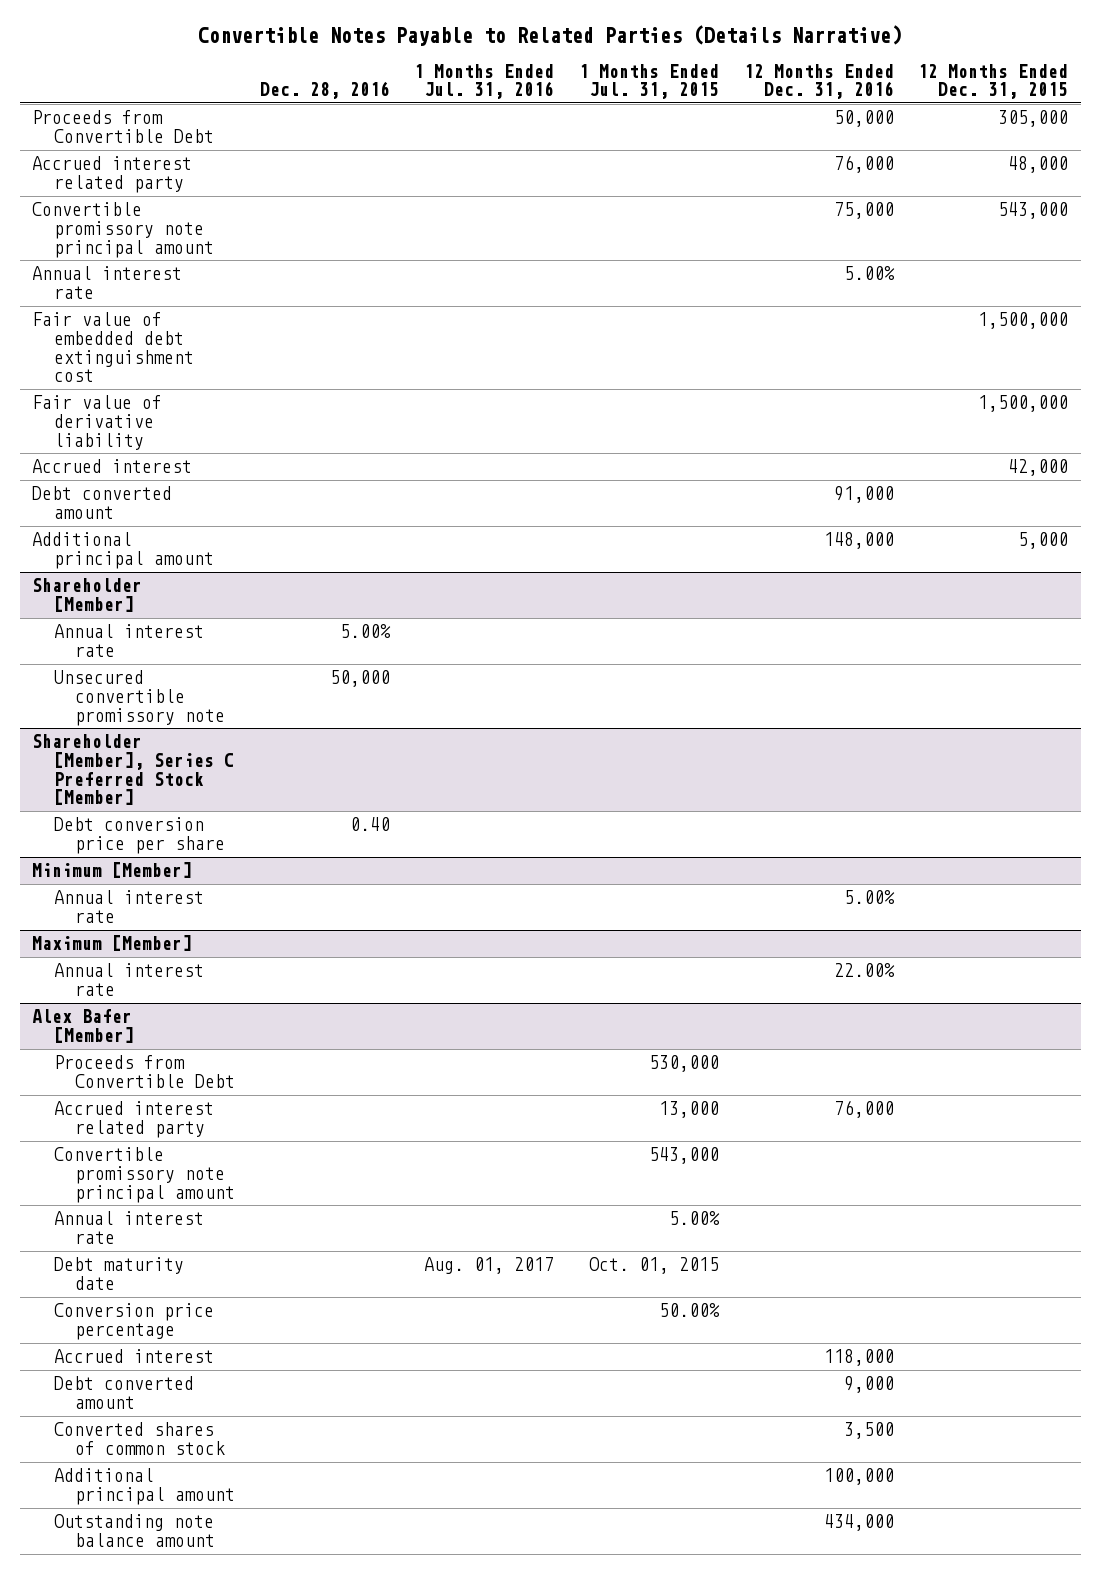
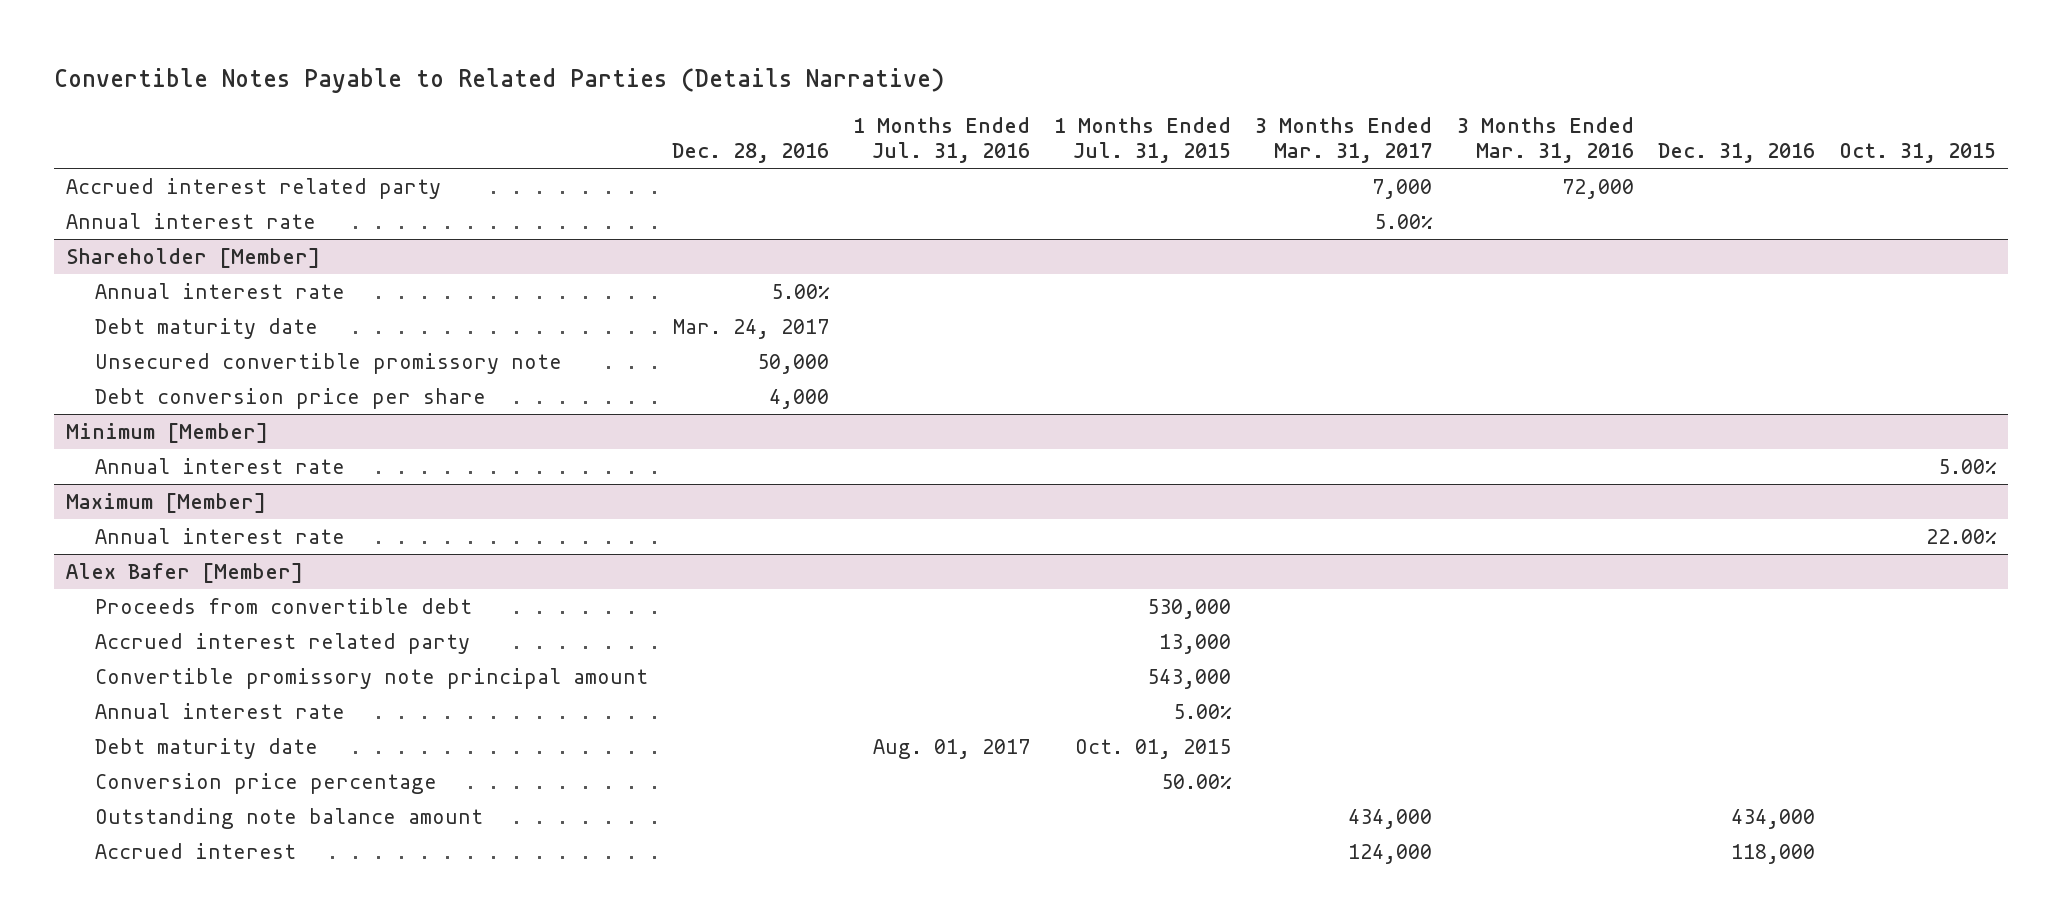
- | Dec. 28, 2016 | 1 Months Ended Jul. 31, 2016 | 1 Months Ended Jul. 31, 2015 | 12 Months Ended Dec. 31, 2016 | 12 Months Ended Dec. 31, 2015
+ | Dec. 28, 2016 | 1 Months Ended Jul. 31, 2016 | 1 Months Ended Jul. 31, 2015 | 3 Months Ended Mar. 31, 2017 | 3 Months Ended Mar. 31, 2016 | Dec. 31, 2016 | Oct. 31, 2015
- Proceeds from Convertible Debt | | | | 50,000 | 305,000
- Convertible promissory note principal amount | | | | 75,000 | 543,000
- Fair value of embedded debt extinguishment cost | | | | | 1,500,000
- Fair value of derivative liability | | | | | 1,500,000
- Accrued interest | | | | | 42,000
- Debt converted amount | | | | 91,000 |
- Additional principal amount | | | | 148,000 | 5,000
@ Shareholder [Member]
+ Debt maturity date | Mar. 24, 2017 | | | | | |
- Shareholder [Member], Series C Preferred Stock [Member]
- Debt conversion price per share | 0.40 | | | |
@ Shareholder [Member]
+ Debt conversion price per share | 4,000 | | | | | |
@ Alex Bafer [Member]
- Proceeds from Convertible Debt | | | 530,000 | |
+ Proceeds from convertible debt | | | 530,000 | | | |
- Debt converted amount | | | | 9,000 |
- Converted shares of common stock | | | | 3,500 |
- Additional principal amount | | | | 100,000 |
moved down: Accrued interest | | | | 124,000 | | 118,000 |

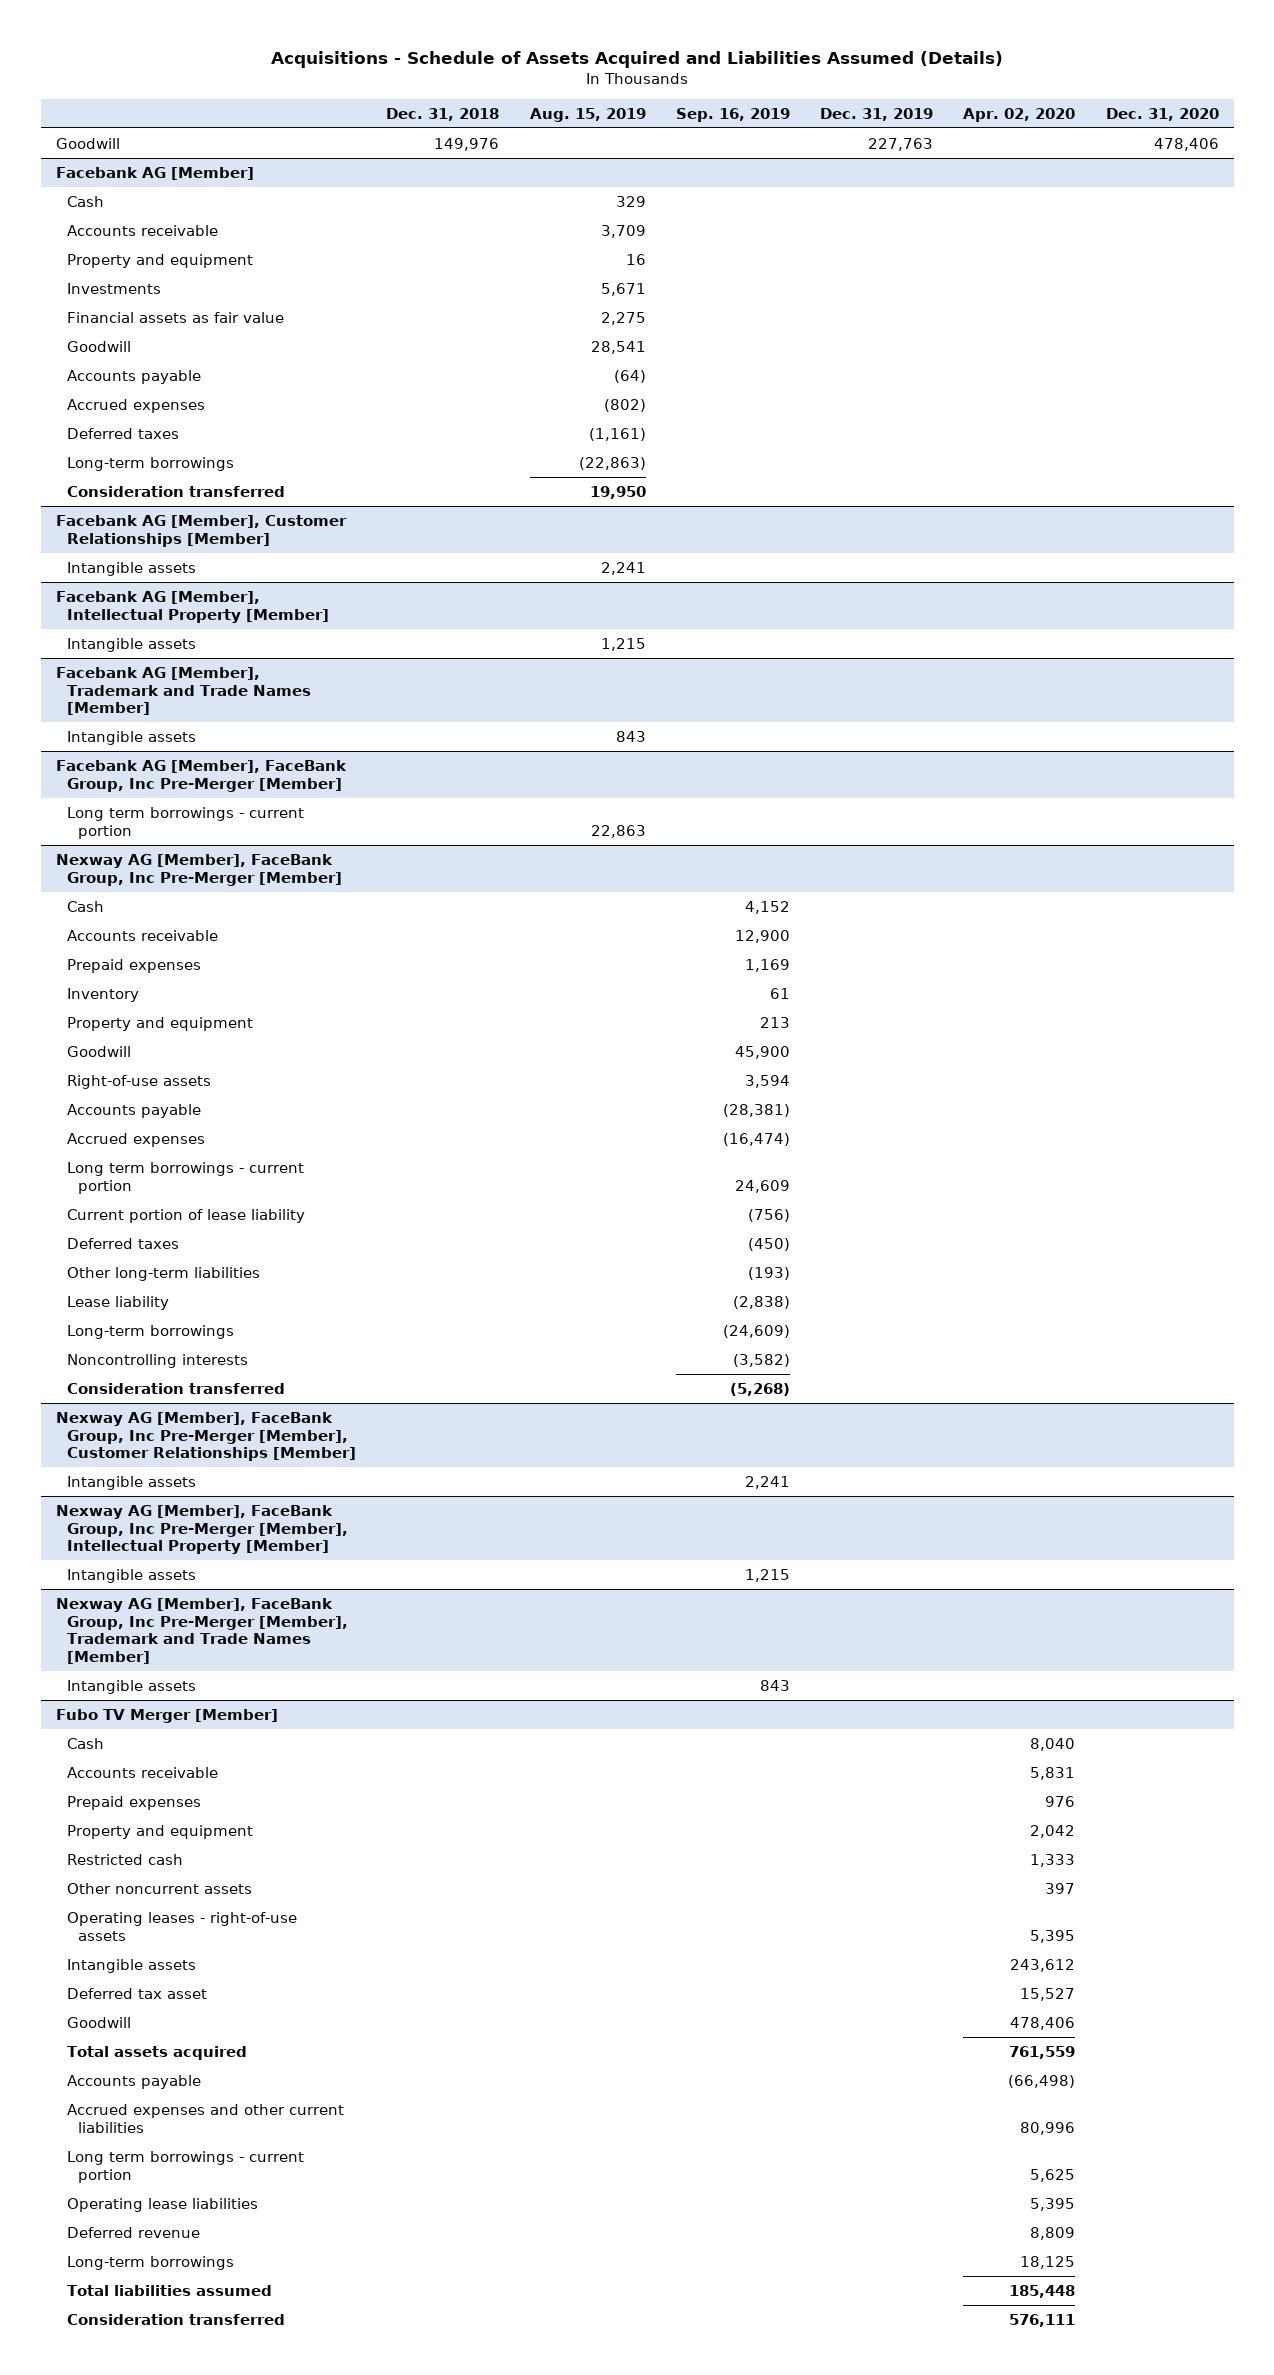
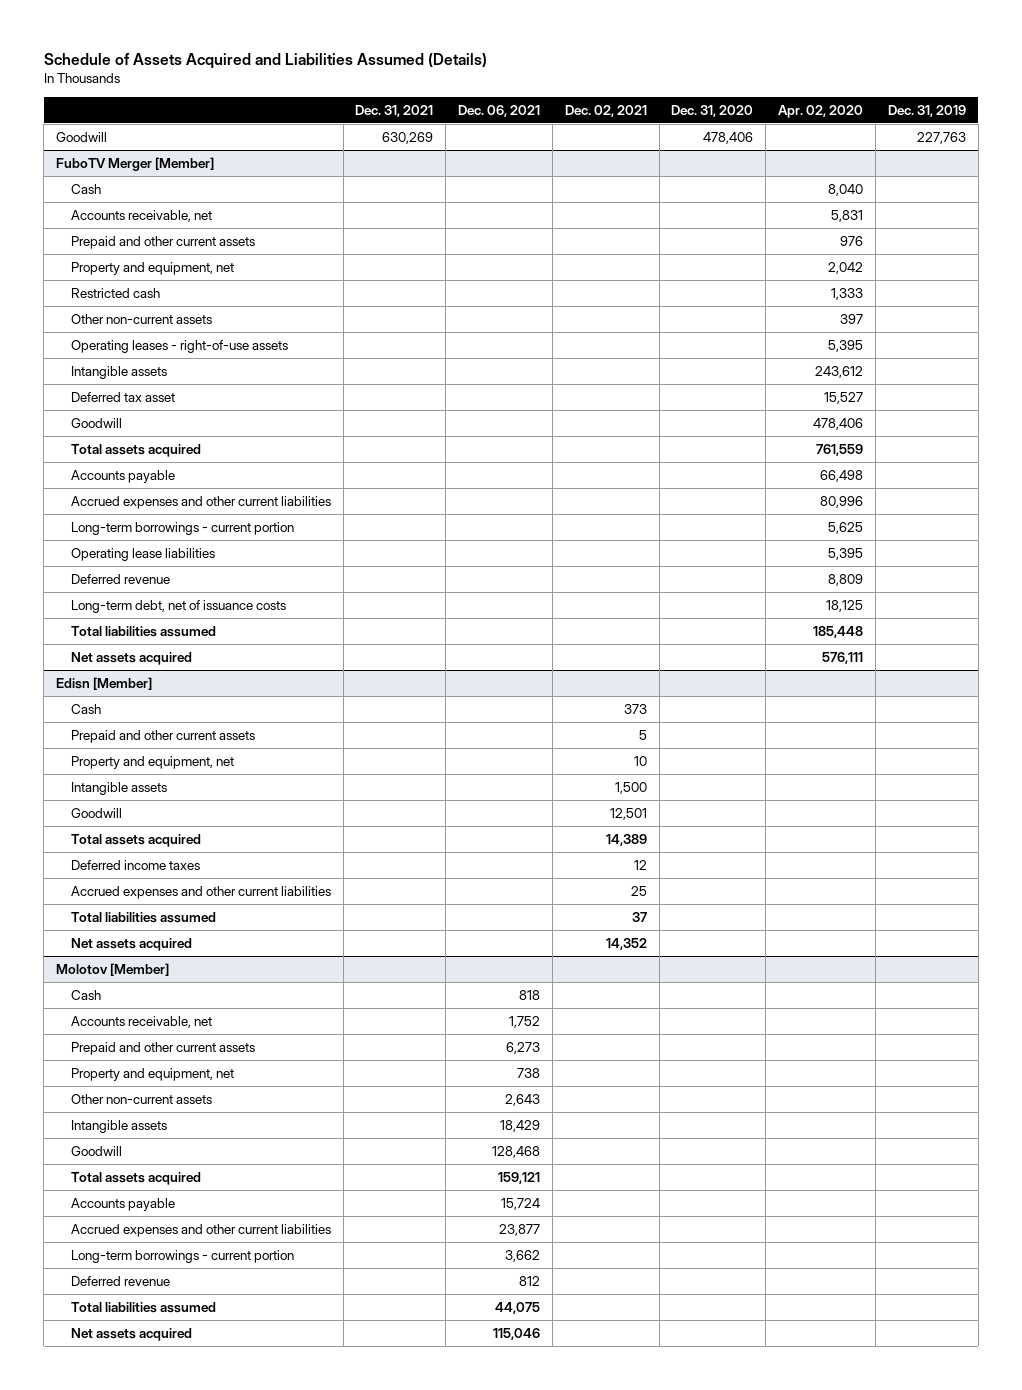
- Acquisitions - Schedule of Assets Acquired and Liabilities Assumed (Details)
+ Schedule of Assets Acquired and Liabilities Assumed (Details)
- | Dec. 31, 2018 | Aug. 15, 2019 | Sep. 16, 2019 | Dec. 31, 2019 | Apr. 02, 2020 | Dec. 31, 2020
+ | Dec. 31, 2021 | Dec. 06, 2021 | Dec. 02, 2021 | Dec. 31, 2020 | Apr. 02, 2020 | Dec. 31, 2019
- Facebank AG [Member]
- Cash | | 329 | | | |
- Accounts receivable | | 3,709 | | | |
- Property and equipment | | 16 | | | |
- Investments | | 5,671 | | | |
- Financial assets as fair value | | 2,275 | | | |
- Goodwill | | 28,541 | | | |
- Accounts payable | | (64) | | | |
- Accrued expenses | | (802) | | | |
- Deferred taxes | | (1,161) | | | |
- Long-term borrowings | | (22,863) | | | |
- Consideration transferred | | 19,950 | | | |
- Facebank AG [Member], Customer Relationships [Member]
- Intangible assets | | 2,241 | | | |
- Facebank AG [Member], Intellectual Property [Member]
- Intangible assets | | 1,215 | | | |
- Facebank AG [Member], Trademark and Trade Names [Member]
- Intangible assets | | 843 | | | |
- Facebank AG [Member], FaceBank Group, Inc Pre-Merger [Member]
- Long term borrowings - current portion | | 22,863 | | | |
- Nexway AG [Member], FaceBank Group, Inc Pre-Merger [Member]
- Cash | | | 4,152 | | |
- Accounts receivable | | | 12,900 | | |
- Prepaid expenses | | | 1,169 | | |
- Inventory | | | 61 | | |
- Property and equipment | | | 213 | | |
- Goodwill | | | 45,900 | | |
- Right-of-use assets | | | 3,594 | | |
- Accounts payable | | | (28,381) | | |
- Accrued expenses | | | (16,474) | | |
- Long term borrowings - current portion | | | 24,609 | | |
- Current portion of lease liability | | | (756) | | |
- Deferred taxes | | | (450) | | |
- Other long-term liabilities | | | (193) | | |
- Lease liability | | | (2,838) | | |
- Long-term borrowings | | | (24,609) | | |
- Noncontrolling interests | | | (3,582) | | |
- Consideration transferred | | | (5,268) | | |
- Nexway AG [Member], FaceBank Group, Inc Pre-Merger [Member], Customer Relationships [Member]
- Intangible assets | | | 2,241 | | |
- Nexway AG [Member], FaceBank Group, Inc Pre-Merger [Member], Intellectual Property [Member]
- Intangible assets | | | 1,215 | | |
- Nexway AG [Member], FaceBank Group, Inc Pre-Merger [Member], Trademark and Trade Names [Member]
- Intangible assets | | | 843 | | |
- Fubo TV Merger [Member]
+ FuboTV Merger [Member]
- Accounts receivable | | | | | 5,831 |
- Prepaid expenses | | | | | 976 |
- Property and equipment | | | | | 2,042 |
+ Accounts receivable, net | | | | | 5,831 |
+ Prepaid and other current assets | | | | | 976 |
+ Property and equipment, net | | | | | 2,042 |
- Other noncurrent assets | | | | | 397 |
+ Other non-current assets | | | | | 397 |
- Accounts payable | | | | | (66,498) |
+ Accounts payable | | | | | 66,498 |
- Long term borrowings - current portion | | | | | 5,625 |
+ Long-term borrowings - current portion | | | | | 5,625 |
- Long-term borrowings | | | | | 18,125 |
+ Long-term debt, net of issuance costs | | | | | 18,125 |
- Consideration transferred | | | | | 576,111 |
+ Net assets acquired | | | | | 576,111 |
+ Edisn [Member]
+ Cash | | | 373 | | |
+ Prepaid and other current assets | | | 5 | | |
+ Property and equipment, net | | | 10 | | |
+ Intangible assets | | | 1,500 | | |
+ Goodwill | | | 12,501 | | |
+ Total assets acquired | | | 14,389 | | |
+ Deferred income taxes | | | 12 | | |
+ Accrued expenses and other current liabilities | | | 25 | | |
+ Total liabilities assumed | | | 37 | | |
+ Net assets acquired | | | 14,352 | | |
+ Molotov [Member]
+ Cash | | 818 | | | |
+ Accounts receivable, net | | 1,752 | | | |
+ Prepaid and other current assets | | 6,273 | | | |
+ Property and equipment, net | | 738 | | | |
+ Other non-current assets | | 2,643 | | | |
+ Intangible assets | | 18,429 | | | |
+ Goodwill | | 128,468 | | | |
+ Total assets acquired | | 159,121 | | | |
+ Accounts payable | | 15,724 | | | |
+ Accrued expenses and other current liabilities | | 23,877 | | | |
+ Long-term borrowings - current portion | | 3,662 | | | |
+ Deferred revenue | | 812 | | | |
+ Total liabilities assumed | | 44,075 | | | |
+ Net assets acquired | | 115,046 | | | |

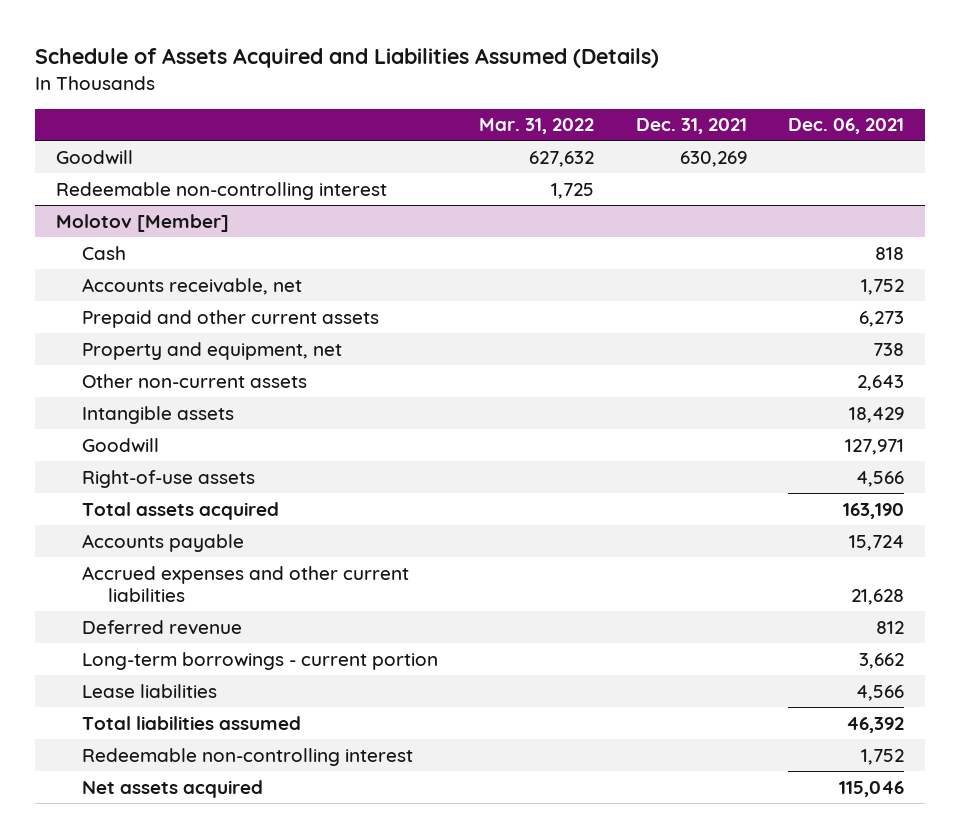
- | Dec. 31, 2021 | Dec. 06, 2021 | Dec. 02, 2021 | Dec. 31, 2020 | Apr. 02, 2020 | Dec. 31, 2019
+ | Mar. 31, 2022 | Dec. 31, 2021 | Dec. 06, 2021
- FuboTV Merger [Member]
- Cash | | | | | 8,040 |
- Accounts receivable, net | | | | | 5,831 |
- Prepaid and other current assets | | | | | 976 |
- Property and equipment, net | | | | | 2,042 |
- Restricted cash | | | | | 1,333 |
- Other non-current assets | | | | | 397 |
- Operating leases - right-of-use assets | | | | | 5,395 |
- Intangible assets | | | | | 243,612 |
- Deferred tax asset | | | | | 15,527 |
- Goodwill | | | | | 478,406 |
- Total assets acquired | | | | | 761,559 |
- Accounts payable | | | | | 66,498 |
- Accrued expenses and other current liabilities | | | | | 80,996 |
- Long-term borrowings - current portion | | | | | 5,625 |
- Operating lease liabilities | | | | | 5,395 |
- Deferred revenue | | | | | 8,809 |
- Long-term debt, net of issuance costs | | | | | 18,125 |
- Total liabilities assumed | | | | | 185,448 |
- Net assets acquired | | | | | 576,111 |
- Edisn [Member]
- Cash | | | 373 | | |
- Prepaid and other current assets | | | 5 | | |
- Property and equipment, net | | | 10 | | |
- Intangible assets | | | 1,500 | | |
- Goodwill | | | 12,501 | | |
- Total assets acquired | | | 14,389 | | |
- Deferred income taxes | | | 12 | | |
- Accrued expenses and other current liabilities | | | 25 | | |
- Total liabilities assumed | | | 37 | | |
- Net assets acquired | | | 14,352 | | |
+ Redeemable non-controlling interest | 1,725 | |
@ Molotov [Member]
- Goodwill | | 128,468 | | | |
- Total assets acquired | | 159,121 | | | |
+ Goodwill | | | 127,971
+ Right-of-use assets | | | 4,566
+ Total assets acquired | | | 163,190
- Accrued expenses and other current liabilities | | 23,877 | | | |
+ Accrued expenses and other current liabilities | | | 21,628
- Total liabilities assumed | | 44,075 | | | |
moved down: Long-term borrowings - current portion | | | 3,662
+ Lease liabilities | | | 4,566
+ Total liabilities assumed | | | 46,392
+ Redeemable non-controlling interest | | | 1,752

